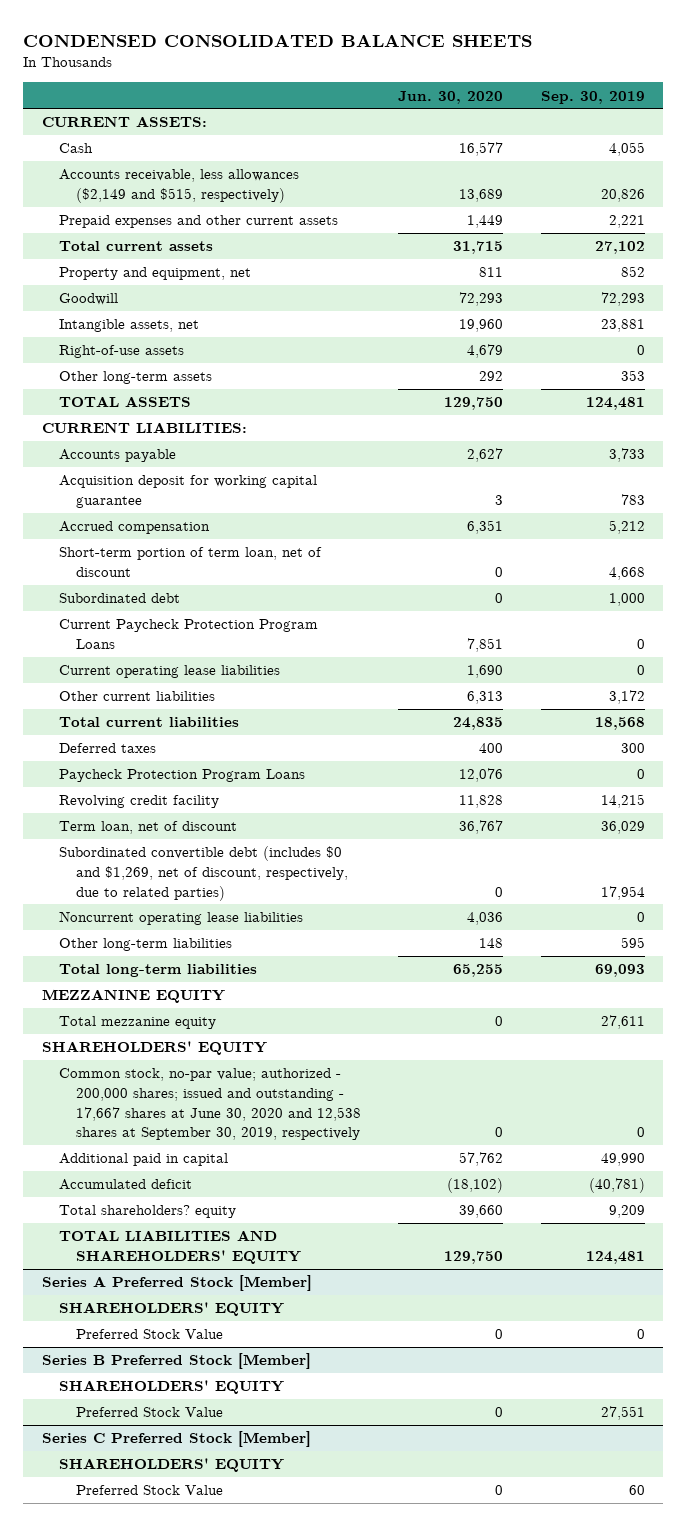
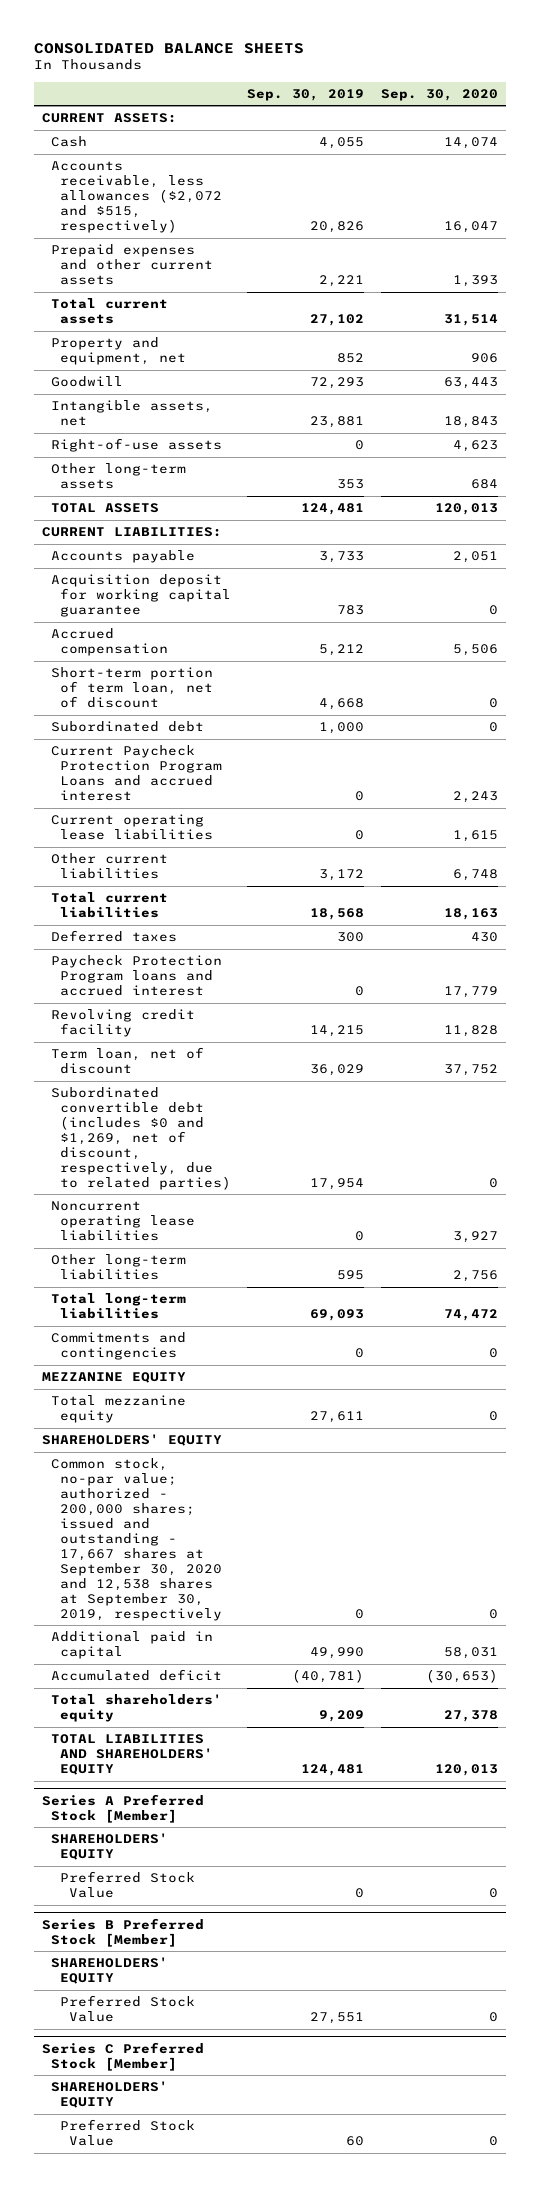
- CONDENSED CONSOLIDATED BALANCE SHEETS
+ CONSOLIDATED BALANCE SHEETS
- | Jun. 30, 2020 | Sep. 30, 2019
+ | Sep. 30, 2019 | Sep. 30, 2020
- Accounts receivable, less allowances ($2,149 and $515, respectively) | 13,689 | 20,826
+ Accounts receivable, less allowances ($2,072 and $515, respectively) | 20,826 | 16,047
- Current Paycheck Protection Program Loans | 7,851 | 0
+ Current Paycheck Protection Program Loans and accrued interest | 0 | 2,243
- Paycheck Protection Program Loans | 12,076 | 0
+ Paycheck Protection Program loans and accrued interest | 0 | 17,779
+ Commitments and contingencies | 0 | 0
- Common stock, no-par value; authorized - 200,000 shares; issued and outstanding - 17,667 shares at June 30, 2020 and 12,538 shares at September 30, 2019, respectively | 0 | 0
+ Common stock, no-par value; authorized - 200,000 shares; issued and outstanding - 17,667 shares at September 30, 2020 and 12,538 shares at September 30, 2019, respectively | 0 | 0
- Total shareholders? equity | 39,660 | 9,209
+ Total shareholders' equity | 9,209 | 27,378

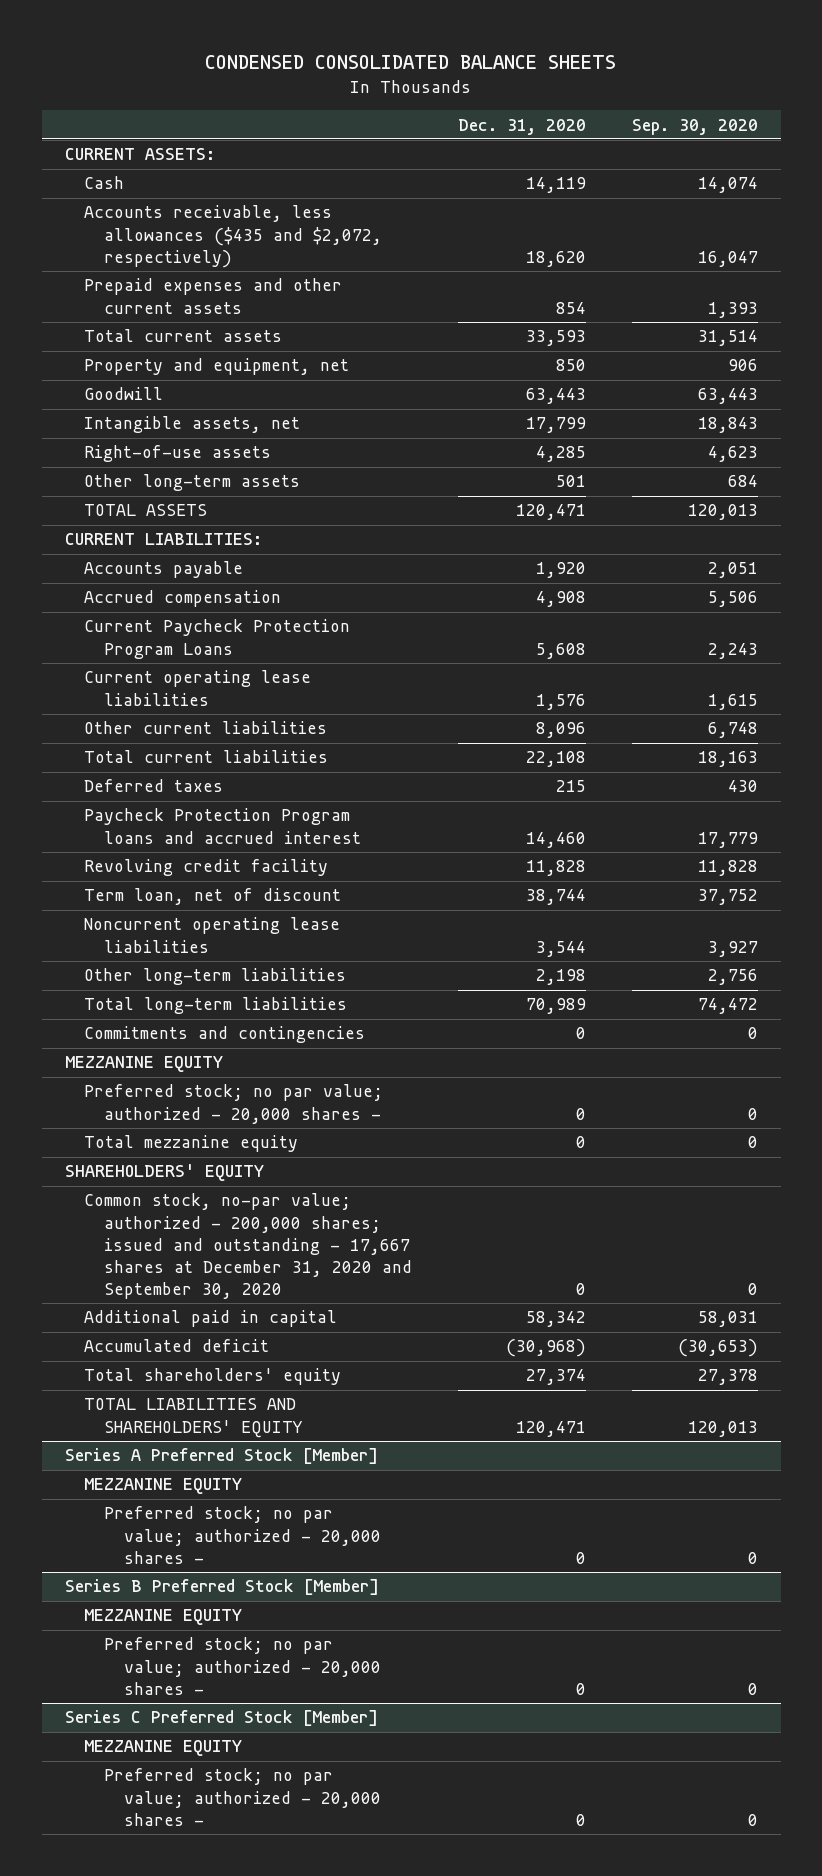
- CONSOLIDATED BALANCE SHEETS
+ CONDENSED CONSOLIDATED BALANCE SHEETS
- | Sep. 30, 2019 | Sep. 30, 2020
+ | Dec. 31, 2020 | Sep. 30, 2020
- Accounts receivable, less allowances ($2,072 and $515, respectively) | 20,826 | 16,047
+ Accounts receivable, less allowances ($435 and $2,072, respectively) | 18,620 | 16,047
- Acquisition deposit for working capital guarantee | 783 | 0
- Short-term portion of term loan, net of discount | 4,668 | 0
- Subordinated debt | 1,000 | 0
- Current Paycheck Protection Program Loans and accrued interest | 0 | 2,243
+ Current Paycheck Protection Program Loans | 5,608 | 2,243
- Subordinated convertible debt (includes $0 and $1,269, net of discount, respectively, due to related parties) | 17,954 | 0
+ Preferred stock; no par value; authorized - 20,000 shares - | 0 | 0
- Common stock, no-par value; authorized - 200,000 shares; issued and outstanding - 17,667 shares at September 30, 2020 and 12,538 shares at September 30, 2019, respectively | 0 | 0
+ Common stock, no-par value; authorized - 200,000 shares; issued and outstanding - 17,667 shares at December 31, 2020 and September 30, 2020 | 0 | 0
@ Series A Preferred Stock [Member]
- SHAREHOLDERS' EQUITY
- Preferred Stock Value | 0 | 0
+ MEZZANINE EQUITY
+ Preferred stock; no par value; authorized - 20,000 shares - | 0 | 0
@ Series B Preferred Stock [Member]
- SHAREHOLDERS' EQUITY
- Preferred Stock Value | 27,551 | 0
+ MEZZANINE EQUITY
+ Preferred stock; no par value; authorized - 20,000 shares - | 0 | 0
@ Series C Preferred Stock [Member]
- SHAREHOLDERS' EQUITY
- Preferred Stock Value | 60 | 0
+ MEZZANINE EQUITY
+ Preferred stock; no par value; authorized - 20,000 shares - | 0 | 0

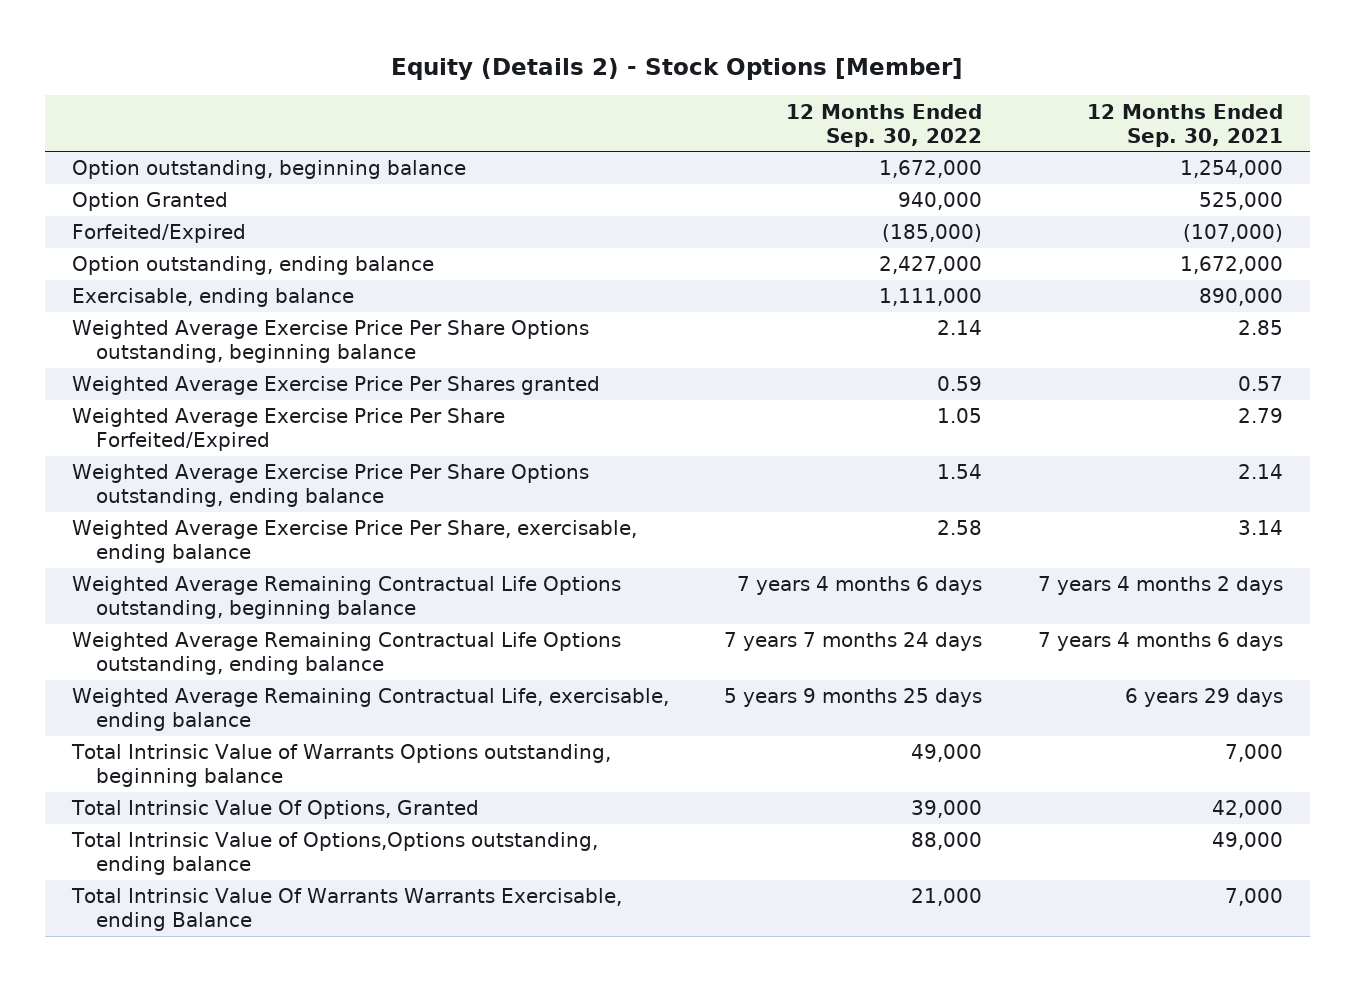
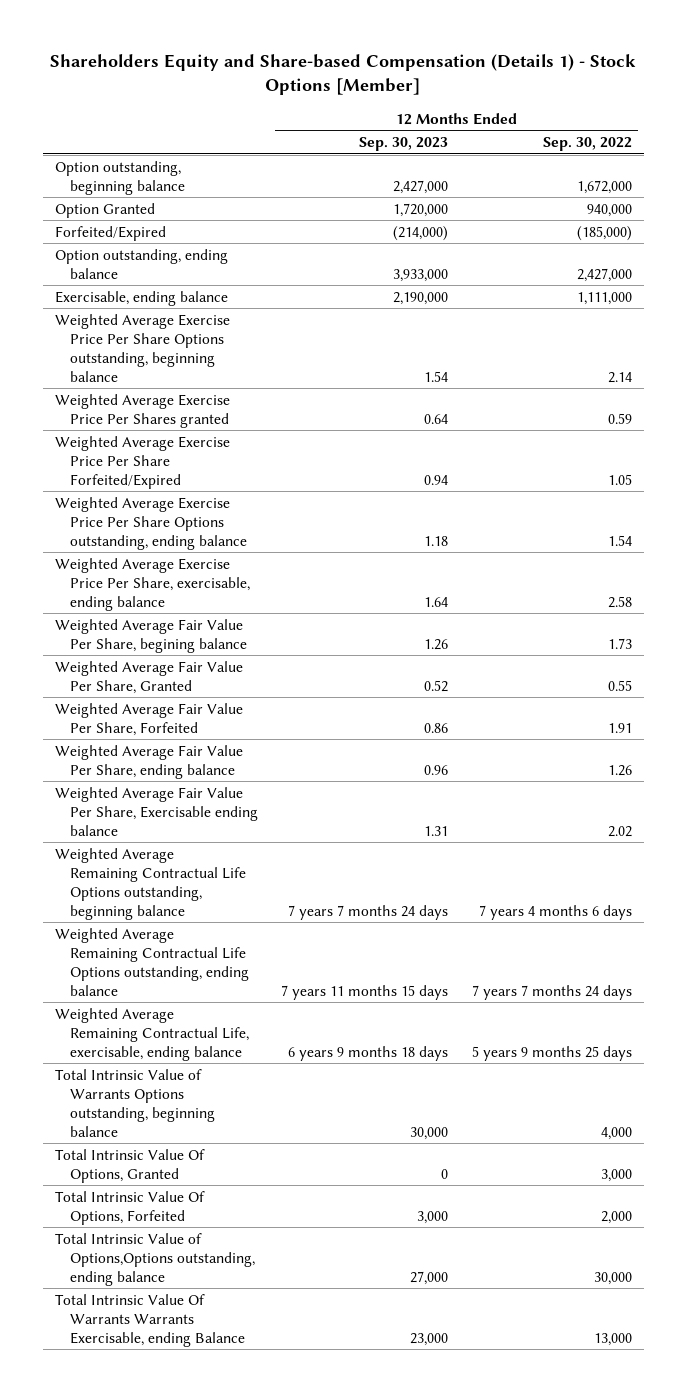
- Equity (Details 2) - Stock Options [Member]
+ Shareholders Equity and Share-based Compensation (Details 1) - Stock Options [Member]
- | 12 Months Ended Sep. 30, 2022 | 12 Months Ended Sep. 30, 2021
+ | 12 Months Ended Sep. 30, 2023 | 12 Months Ended Sep. 30, 2022
+ Weighted Average Fair Value Per Share, begining balance | 1.26 | 1.73
+ Weighted Average Fair Value Per Share, Granted | 0.52 | 0.55
+ Weighted Average Fair Value Per Share, Forfeited | 0.86 | 1.91
+ Weighted Average Fair Value Per Share, ending balance | 0.96 | 1.26
+ Weighted Average Fair Value Per Share, Exercisable ending balance | 1.31 | 2.02
- Total Intrinsic Value of Warrants Options outstanding, beginning balance | 49,000 | 7,000
- Total Intrinsic Value Of Options, Granted | 39,000 | 42,000
- Total Intrinsic Value of Options,Options outstanding, ending balance | 88,000 | 49,000
- Total Intrinsic Value Of Warrants Warrants Exercisable, ending Balance | 21,000 | 7,000
+ Total Intrinsic Value of Warrants Options outstanding, beginning balance | 30,000 | 4,000
+ Total Intrinsic Value Of Options, Granted | 0 | 3,000
+ Total Intrinsic Value Of Options, Forfeited | 3,000 | 2,000
+ Total Intrinsic Value of Options,Options outstanding, ending balance | 27,000 | 30,000
+ Total Intrinsic Value Of Warrants Warrants Exercisable, ending Balance | 23,000 | 13,000

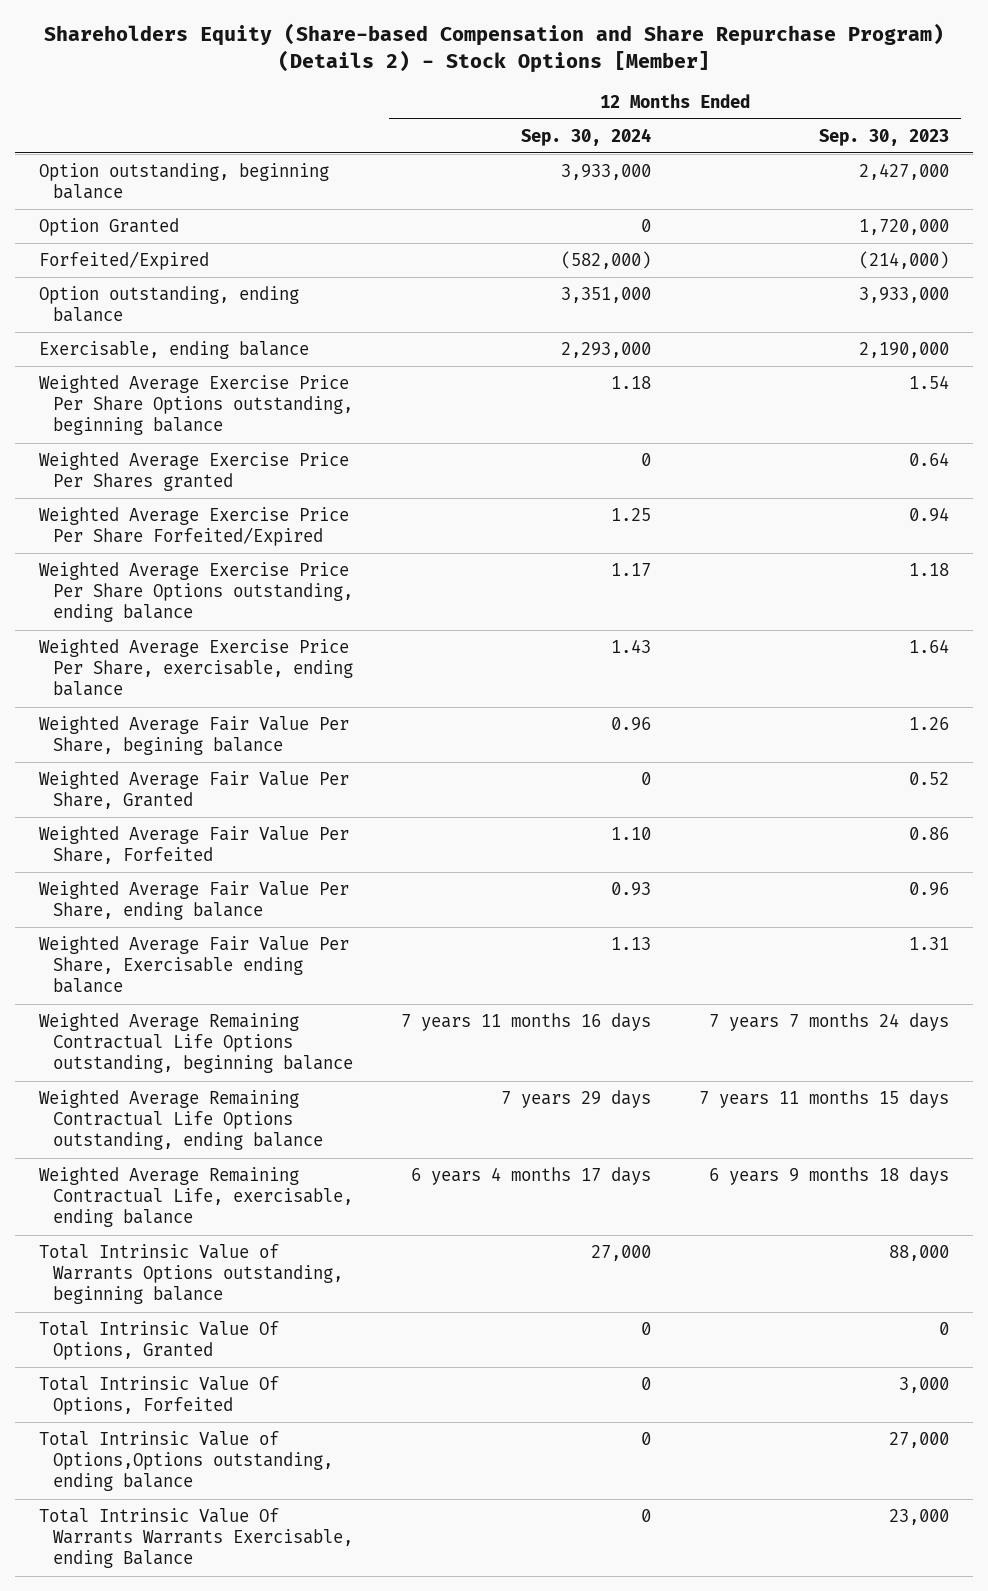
- Shareholders Equity and Share-based Compensation (Details 1) - Stock Options [Member]
+ Shareholders Equity (Share-based Compensation and Share Repurchase Program) (Details 2) - Stock Options [Member]
- | 12 Months Ended Sep. 30, 2023 | 12 Months Ended Sep. 30, 2022
+ | 12 Months Ended Sep. 30, 2024 | 12 Months Ended Sep. 30, 2023
- Total Intrinsic Value of Warrants Options outstanding, beginning balance | 30,000 | 4,000
+ Total Intrinsic Value of Warrants Options outstanding, beginning balance | 27,000 | 88,000

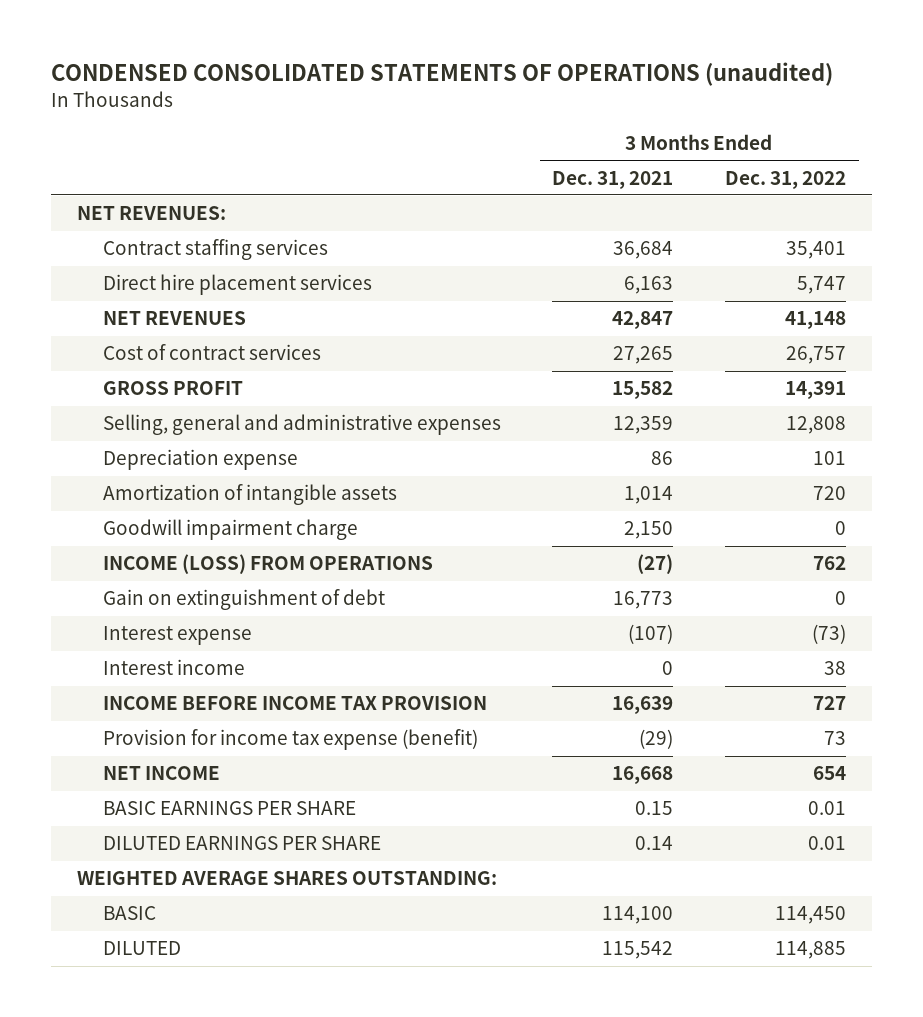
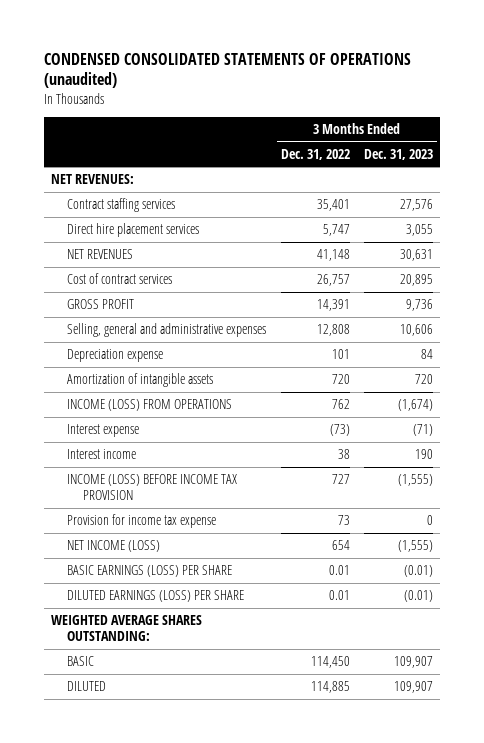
- | 3 Months Ended Dec. 31, 2021 | 3 Months Ended Dec. 31, 2022
+ | 3 Months Ended Dec. 31, 2022 | 3 Months Ended Dec. 31, 2023
- Goodwill impairment charge | 2,150 | 0
- Gain on extinguishment of debt | 16,773 | 0
- INCOME BEFORE INCOME TAX PROVISION | 16,639 | 727
- Provision for income tax expense (benefit) | (29) | 73
- NET INCOME | 16,668 | 654
- BASIC EARNINGS PER SHARE | 0.15 | 0.01
- DILUTED EARNINGS PER SHARE | 0.14 | 0.01
+ INCOME (LOSS) BEFORE INCOME TAX PROVISION | 727 | (1,555)
+ Provision for income tax expense | 73 | 0
+ NET INCOME (LOSS) | 654 | (1,555)
+ BASIC EARNINGS (LOSS) PER SHARE | 0.01 | (0.01)
+ DILUTED EARNINGS (LOSS) PER SHARE | 0.01 | (0.01)

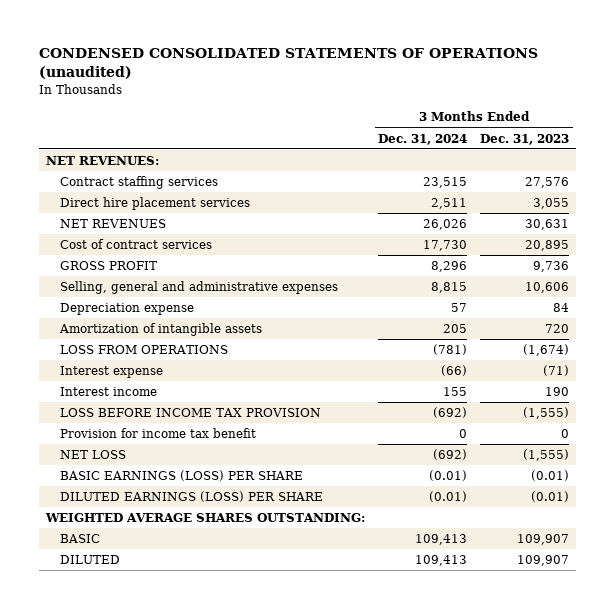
- | 3 Months Ended Dec. 31, 2022 | 3 Months Ended Dec. 31, 2023
+ | 3 Months Ended Dec. 31, 2024 | 3 Months Ended Dec. 31, 2023
- INCOME (LOSS) FROM OPERATIONS | 762 | (1,674)
+ LOSS FROM OPERATIONS | (781) | (1,674)
- INCOME (LOSS) BEFORE INCOME TAX PROVISION | 727 | (1,555)
- Provision for income tax expense | 73 | 0
- NET INCOME (LOSS) | 654 | (1,555)
+ LOSS BEFORE INCOME TAX PROVISION | (692) | (1,555)
+ Provision for income tax benefit | 0 | 0
+ NET LOSS | (692) | (1,555)

